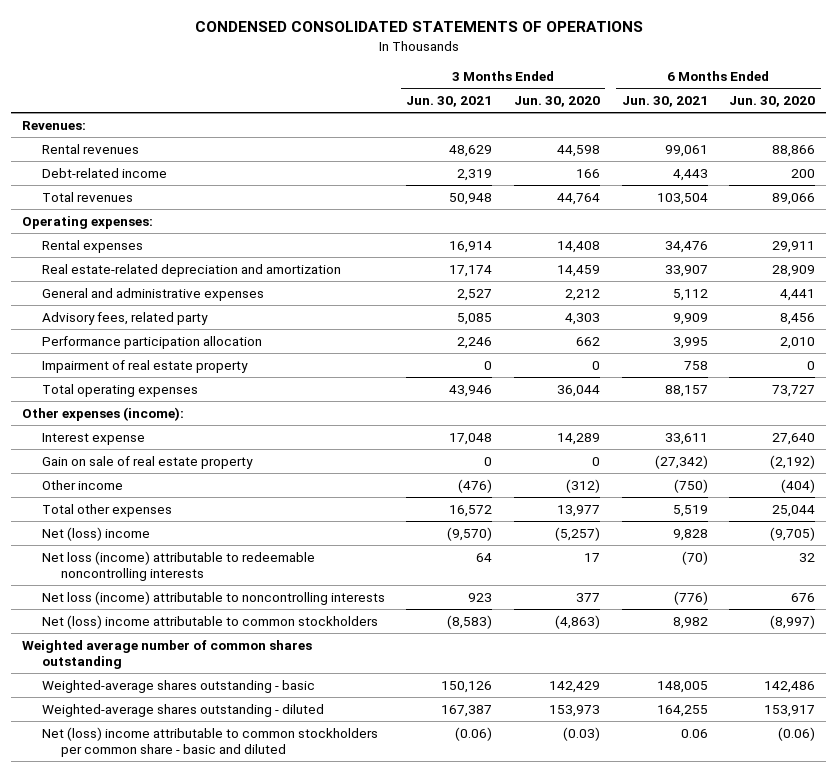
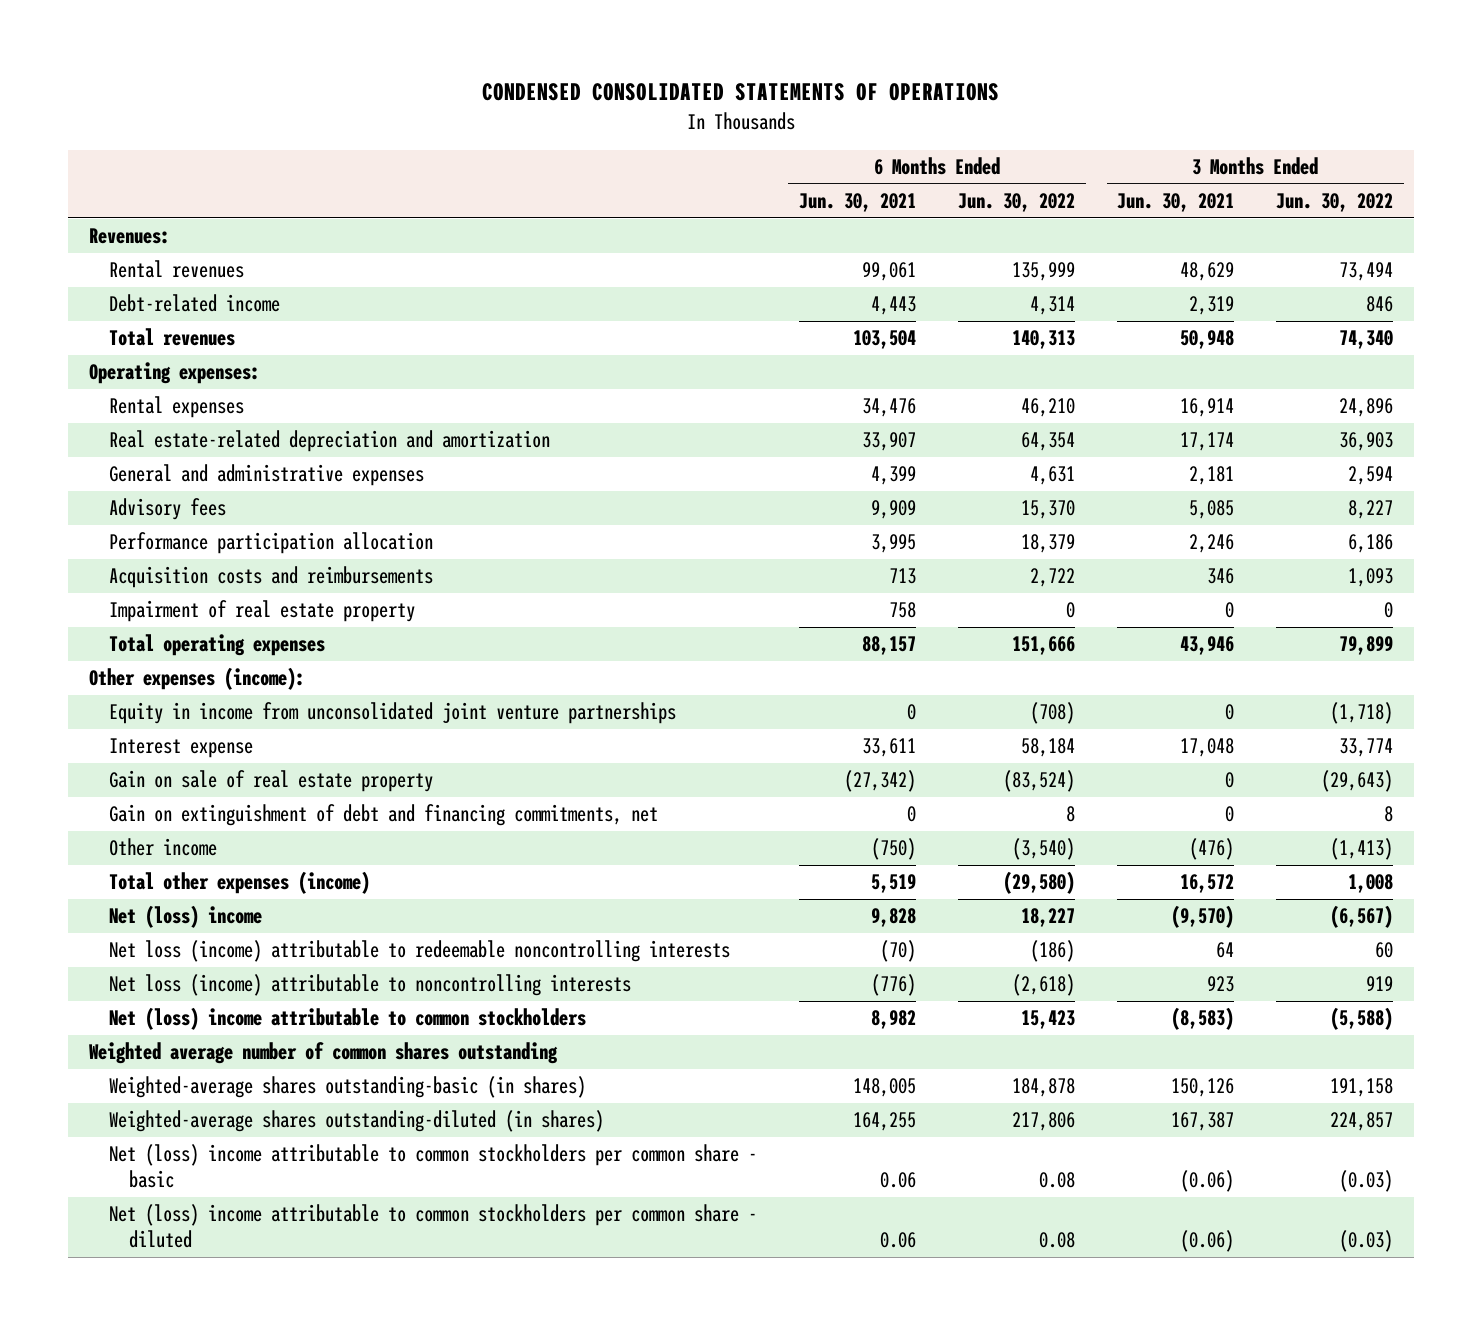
- | 3 Months Ended Jun. 30, 2021 | 3 Months Ended Jun. 30, 2020 | 6 Months Ended Jun. 30, 2021 | 6 Months Ended Jun. 30, 2020
+ | 6 Months Ended Jun. 30, 2021 | 6 Months Ended Jun. 30, 2022 | 3 Months Ended Jun. 30, 2021 | 3 Months Ended Jun. 30, 2022
- General and administrative expenses | 2,527 | 2,212 | 5,112 | 4,441
- Advisory fees, related party | 5,085 | 4,303 | 9,909 | 8,456
+ General and administrative expenses | 4,399 | 4,631 | 2,181 | 2,594
+ Advisory fees | 9,909 | 15,370 | 5,085 | 8,227
+ Acquisition costs and reimbursements | 713 | 2,722 | 346 | 1,093
+ Equity in income from unconsolidated joint venture partnerships | 0 | (708) | 0 | (1,718)
+ Gain on extinguishment of debt and financing commitments, net | 0 | 8 | 0 | 8
- Total other expenses | 16,572 | 13,977 | 5,519 | 25,044
+ Total other expenses (income) | 5,519 | (29,580) | 16,572 | 1,008
- Weighted-average shares outstanding - basic | 150,126 | 142,429 | 148,005 | 142,486
- Weighted-average shares outstanding - diluted | 167,387 | 153,973 | 164,255 | 153,917
- Net (loss) income attributable to common stockholders per common share - basic and diluted | (0.06) | (0.03) | 0.06 | (0.06)
+ Weighted-average shares outstanding-basic (in shares) | 148,005 | 184,878 | 150,126 | 191,158
+ Weighted-average shares outstanding-diluted (in shares) | 164,255 | 217,806 | 167,387 | 224,857
+ Net (loss) income attributable to common stockholders per common share - basic | 0.06 | 0.08 | (0.06) | (0.03)
+ Net (loss) income attributable to common stockholders per common share - diluted | 0.06 | 0.08 | (0.06) | (0.03)

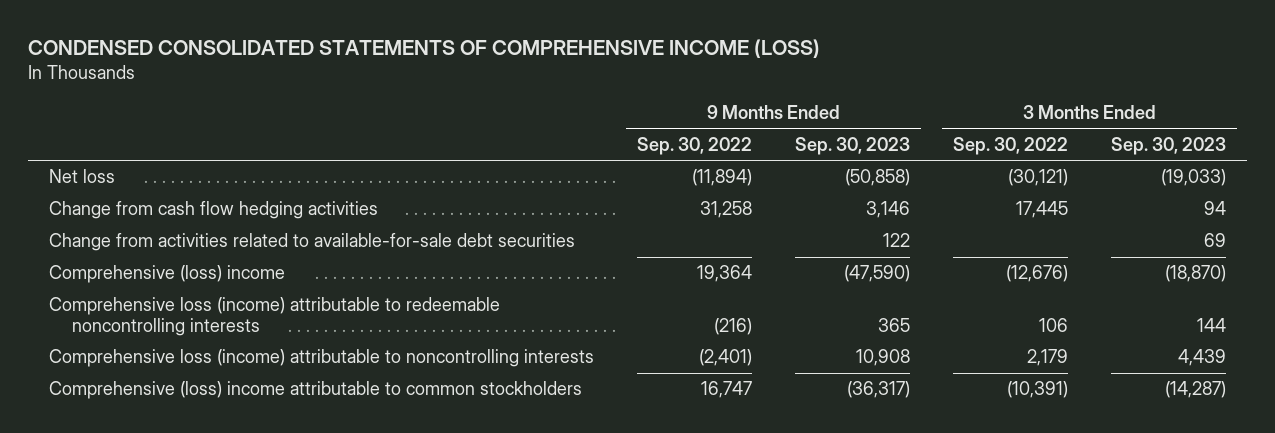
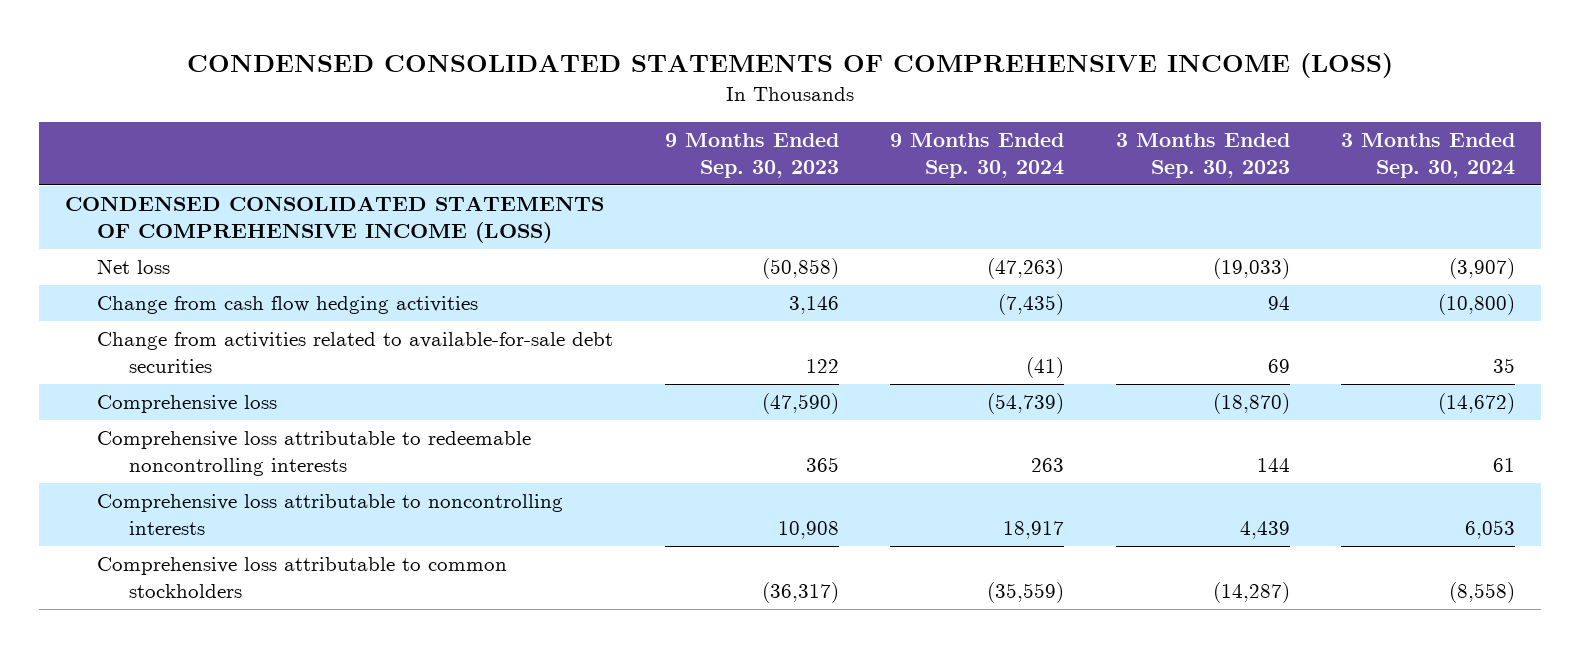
- | 9 Months Ended Sep. 30, 2022 | 9 Months Ended Sep. 30, 2023 | 3 Months Ended Sep. 30, 2022 | 3 Months Ended Sep. 30, 2023
+ | 9 Months Ended Sep. 30, 2023 | 9 Months Ended Sep. 30, 2024 | 3 Months Ended Sep. 30, 2023 | 3 Months Ended Sep. 30, 2024
+ CONDENSED CONSOLIDATED STATEMENTS OF COMPREHENSIVE INCOME (LOSS)
- Comprehensive (loss) income | 19,364 | (47,590) | (12,676) | (18,870)
- Comprehensive loss (income) attributable to redeemable noncontrolling interests | (216) | 365 | 106 | 144
- Comprehensive loss (income) attributable to noncontrolling interests | (2,401) | 10,908 | 2,179 | 4,439
- Comprehensive (loss) income attributable to common stockholders | 16,747 | (36,317) | (10,391) | (14,287)
+ Comprehensive loss | (47,590) | (54,739) | (18,870) | (14,672)
+ Comprehensive loss attributable to redeemable noncontrolling interests | 365 | 263 | 144 | 61
+ Comprehensive loss attributable to noncontrolling interests | 10,908 | 18,917 | 4,439 | 6,053
+ Comprehensive loss attributable to common stockholders | (36,317) | (35,559) | (14,287) | (8,558)

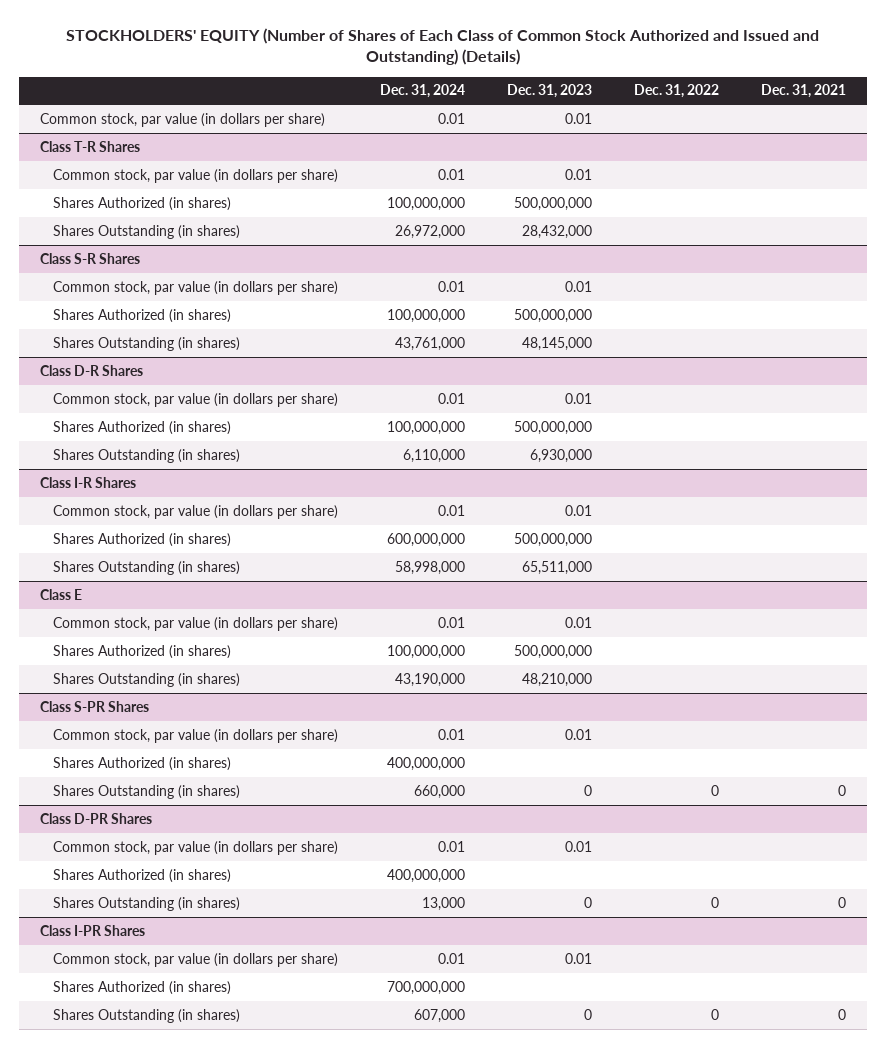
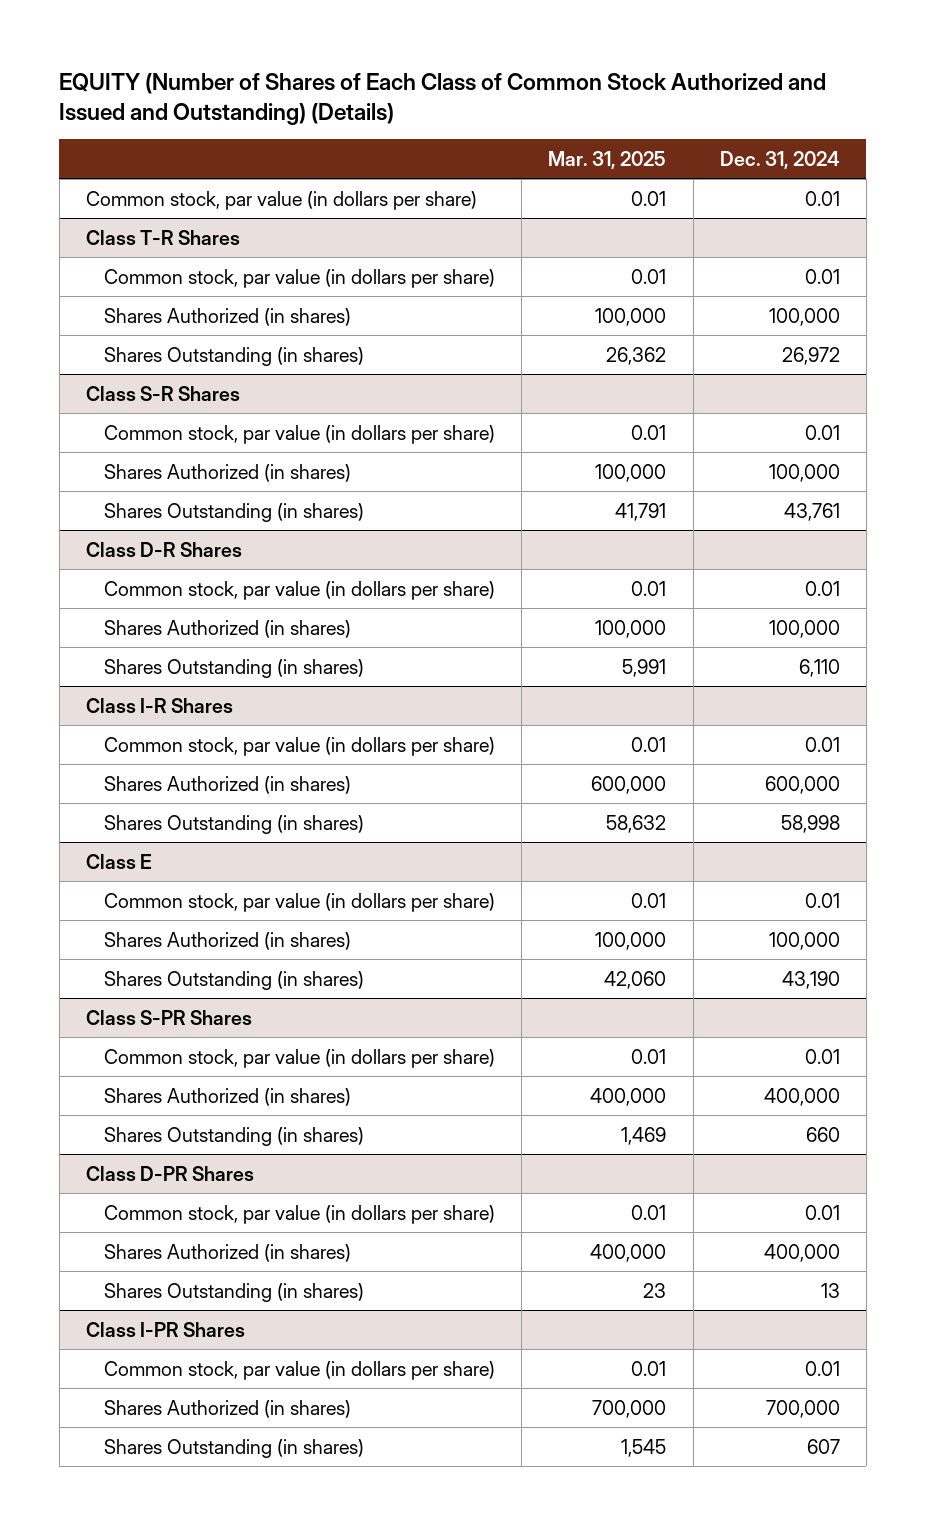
- STOCKHOLDERS' EQUITY (Number of Shares of Each Class of Common Stock Authorized and Issued and Outstanding) (Details)
+ EQUITY (Number of Shares of Each Class of Common Stock Authorized and Issued and Outstanding) (Details)
- | Dec. 31, 2024 | Dec. 31, 2023 | Dec. 31, 2022 | Dec. 31, 2021
+ | Mar. 31, 2025 | Dec. 31, 2024
@ Class T-R Shares
- Shares Authorized (in shares) | 100,000,000 | 500,000,000 | |
- Shares Outstanding (in shares) | 26,972,000 | 28,432,000 | |
+ Shares Authorized (in shares) | 100,000 | 100,000
+ Shares Outstanding (in shares) | 26,362 | 26,972
@ Class S-R Shares
- Shares Authorized (in shares) | 100,000,000 | 500,000,000 | |
- Shares Outstanding (in shares) | 43,761,000 | 48,145,000 | |
+ Shares Authorized (in shares) | 100,000 | 100,000
+ Shares Outstanding (in shares) | 41,791 | 43,761
@ Class D-R Shares
- Shares Authorized (in shares) | 100,000,000 | 500,000,000 | |
- Shares Outstanding (in shares) | 6,110,000 | 6,930,000 | |
+ Shares Authorized (in shares) | 100,000 | 100,000
+ Shares Outstanding (in shares) | 5,991 | 6,110
@ Class I-R Shares
- Shares Authorized (in shares) | 600,000,000 | 500,000,000 | |
- Shares Outstanding (in shares) | 58,998,000 | 65,511,000 | |
+ Shares Authorized (in shares) | 600,000 | 600,000
+ Shares Outstanding (in shares) | 58,632 | 58,998
@ Class E
- Shares Authorized (in shares) | 100,000,000 | 500,000,000 | |
- Shares Outstanding (in shares) | 43,190,000 | 48,210,000 | |
+ Shares Authorized (in shares) | 100,000 | 100,000
+ Shares Outstanding (in shares) | 42,060 | 43,190
@ Class S-PR Shares
- Shares Authorized (in shares) | 400,000,000 | | |
- Shares Outstanding (in shares) | 660,000 | 0 | 0 | 0
+ Shares Authorized (in shares) | 400,000 | 400,000
+ Shares Outstanding (in shares) | 1,469 | 660
@ Class D-PR Shares
- Shares Authorized (in shares) | 400,000,000 | | |
- Shares Outstanding (in shares) | 13,000 | 0 | 0 | 0
+ Shares Authorized (in shares) | 400,000 | 400,000
+ Shares Outstanding (in shares) | 23 | 13
@ Class I-PR Shares
- Shares Authorized (in shares) | 700,000,000 | | |
- Shares Outstanding (in shares) | 607,000 | 0 | 0 | 0
+ Shares Authorized (in shares) | 700,000 | 700,000
+ Shares Outstanding (in shares) | 1,545 | 607

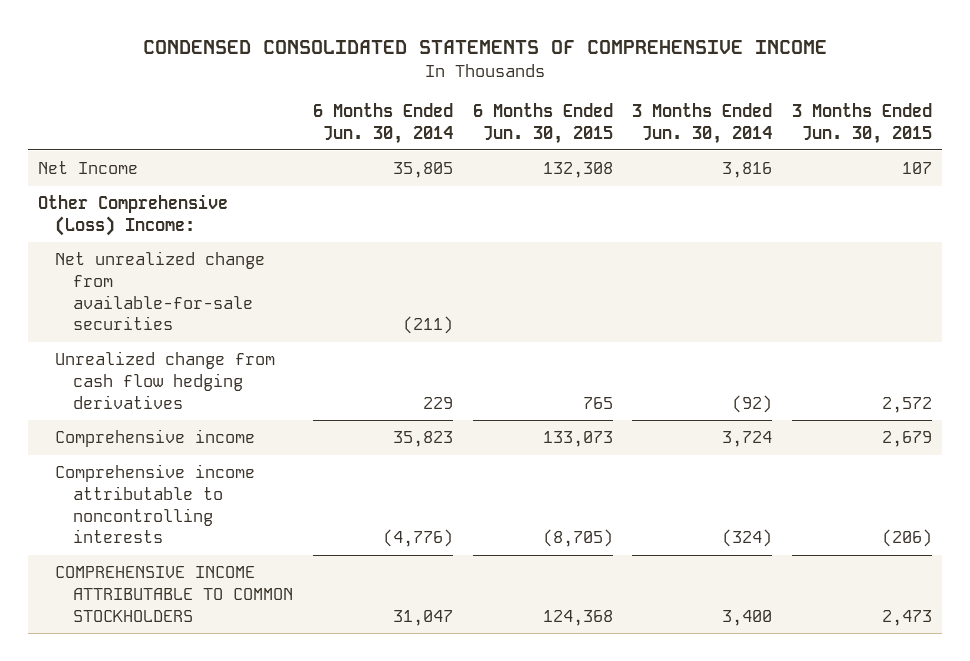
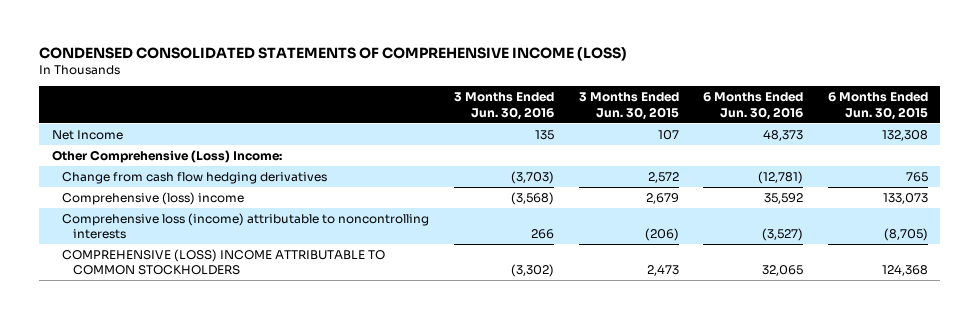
- CONDENSED CONSOLIDATED STATEMENTS OF COMPREHENSIVE INCOME
+ CONDENSED CONSOLIDATED STATEMENTS OF COMPREHENSIVE INCOME (LOSS)
- | 6 Months Ended Jun. 30, 2014 | 6 Months Ended Jun. 30, 2015 | 3 Months Ended Jun. 30, 2014 | 3 Months Ended Jun. 30, 2015
+ | 3 Months Ended Jun. 30, 2016 | 3 Months Ended Jun. 30, 2015 | 6 Months Ended Jun. 30, 2016 | 6 Months Ended Jun. 30, 2015
- Net unrealized change from available-for-sale securities | (211) | | |
- Unrealized change from cash flow hedging derivatives | 229 | 765 | (92) | 2,572
- Comprehensive income | 35,823 | 133,073 | 3,724 | 2,679
- Comprehensive income attributable to noncontrolling interests | (4,776) | (8,705) | (324) | (206)
- COMPREHENSIVE INCOME ATTRIBUTABLE TO COMMON STOCKHOLDERS | 31,047 | 124,368 | 3,400 | 2,473
+ Change from cash flow hedging derivatives | (3,703) | 2,572 | (12,781) | 765
+ Comprehensive (loss) income | (3,568) | 2,679 | 35,592 | 133,073
+ Comprehensive loss (income) attributable to noncontrolling interests | 266 | (206) | (3,527) | (8,705)
+ COMPREHENSIVE (LOSS) INCOME ATTRIBUTABLE TO COMMON STOCKHOLDERS | (3,302) | 2,473 | 32,065 | 124,368

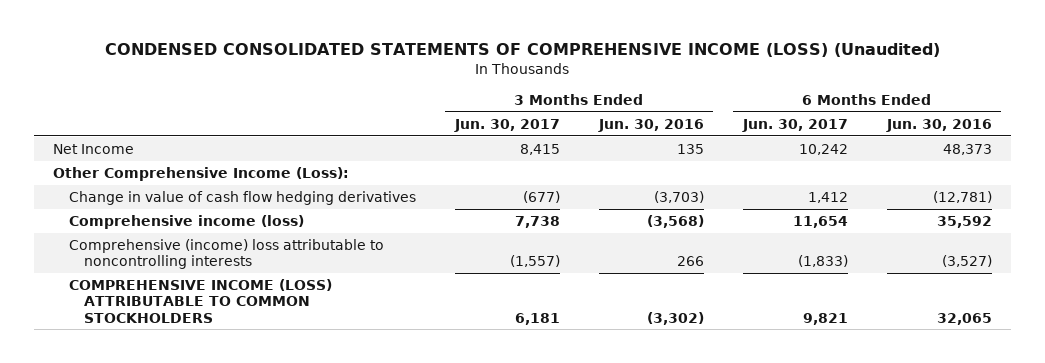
- CONDENSED CONSOLIDATED STATEMENTS OF COMPREHENSIVE INCOME (LOSS)
+ CONDENSED CONSOLIDATED STATEMENTS OF COMPREHENSIVE INCOME (LOSS) (Unaudited)
- | 3 Months Ended Jun. 30, 2016 | 3 Months Ended Jun. 30, 2015 | 6 Months Ended Jun. 30, 2016 | 6 Months Ended Jun. 30, 2015
+ | 3 Months Ended Jun. 30, 2017 | 3 Months Ended Jun. 30, 2016 | 6 Months Ended Jun. 30, 2017 | 6 Months Ended Jun. 30, 2016
- Other Comprehensive (Loss) Income:
- Change from cash flow hedging derivatives | (3,703) | 2,572 | (12,781) | 765
- Comprehensive (loss) income | (3,568) | 2,679 | 35,592 | 133,073
- Comprehensive loss (income) attributable to noncontrolling interests | 266 | (206) | (3,527) | (8,705)
- COMPREHENSIVE (LOSS) INCOME ATTRIBUTABLE TO COMMON STOCKHOLDERS | (3,302) | 2,473 | 32,065 | 124,368
+ Other Comprehensive Income (Loss):
+ Change in value of cash flow hedging derivatives | (677) | (3,703) | 1,412 | (12,781)
+ Comprehensive income (loss) | 7,738 | (3,568) | 11,654 | 35,592
+ Comprehensive (income) loss attributable to noncontrolling interests | (1,557) | 266 | (1,833) | (3,527)
+ COMPREHENSIVE INCOME (LOSS) ATTRIBUTABLE TO COMMON STOCKHOLDERS | 6,181 | (3,302) | 9,821 | 32,065

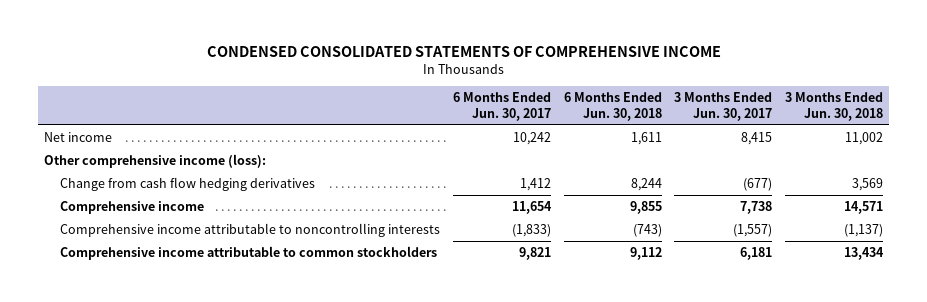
- CONDENSED CONSOLIDATED STATEMENTS OF COMPREHENSIVE INCOME (LOSS) (Unaudited)
+ CONDENSED CONSOLIDATED STATEMENTS OF COMPREHENSIVE INCOME
- | 3 Months Ended Jun. 30, 2017 | 3 Months Ended Jun. 30, 2016 | 6 Months Ended Jun. 30, 2017 | 6 Months Ended Jun. 30, 2016
+ | 6 Months Ended Jun. 30, 2017 | 6 Months Ended Jun. 30, 2018 | 3 Months Ended Jun. 30, 2017 | 3 Months Ended Jun. 30, 2018
- Net Income | 8,415 | 135 | 10,242 | 48,373
- Other Comprehensive Income (Loss):
- Change in value of cash flow hedging derivatives | (677) | (3,703) | 1,412 | (12,781)
- Comprehensive income (loss) | 7,738 | (3,568) | 11,654 | 35,592
- Comprehensive (income) loss attributable to noncontrolling interests | (1,557) | 266 | (1,833) | (3,527)
- COMPREHENSIVE INCOME (LOSS) ATTRIBUTABLE TO COMMON STOCKHOLDERS | 6,181 | (3,302) | 9,821 | 32,065
+ Net income | 10,242 | 1,611 | 8,415 | 11,002
+ Other comprehensive income (loss):
+ Change from cash flow hedging derivatives | 1,412 | 8,244 | (677) | 3,569
+ Comprehensive income | 11,654 | 9,855 | 7,738 | 14,571
+ Comprehensive income attributable to noncontrolling interests | (1,833) | (743) | (1,557) | (1,137)
+ Comprehensive income attributable to common stockholders | 9,821 | 9,112 | 6,181 | 13,434

